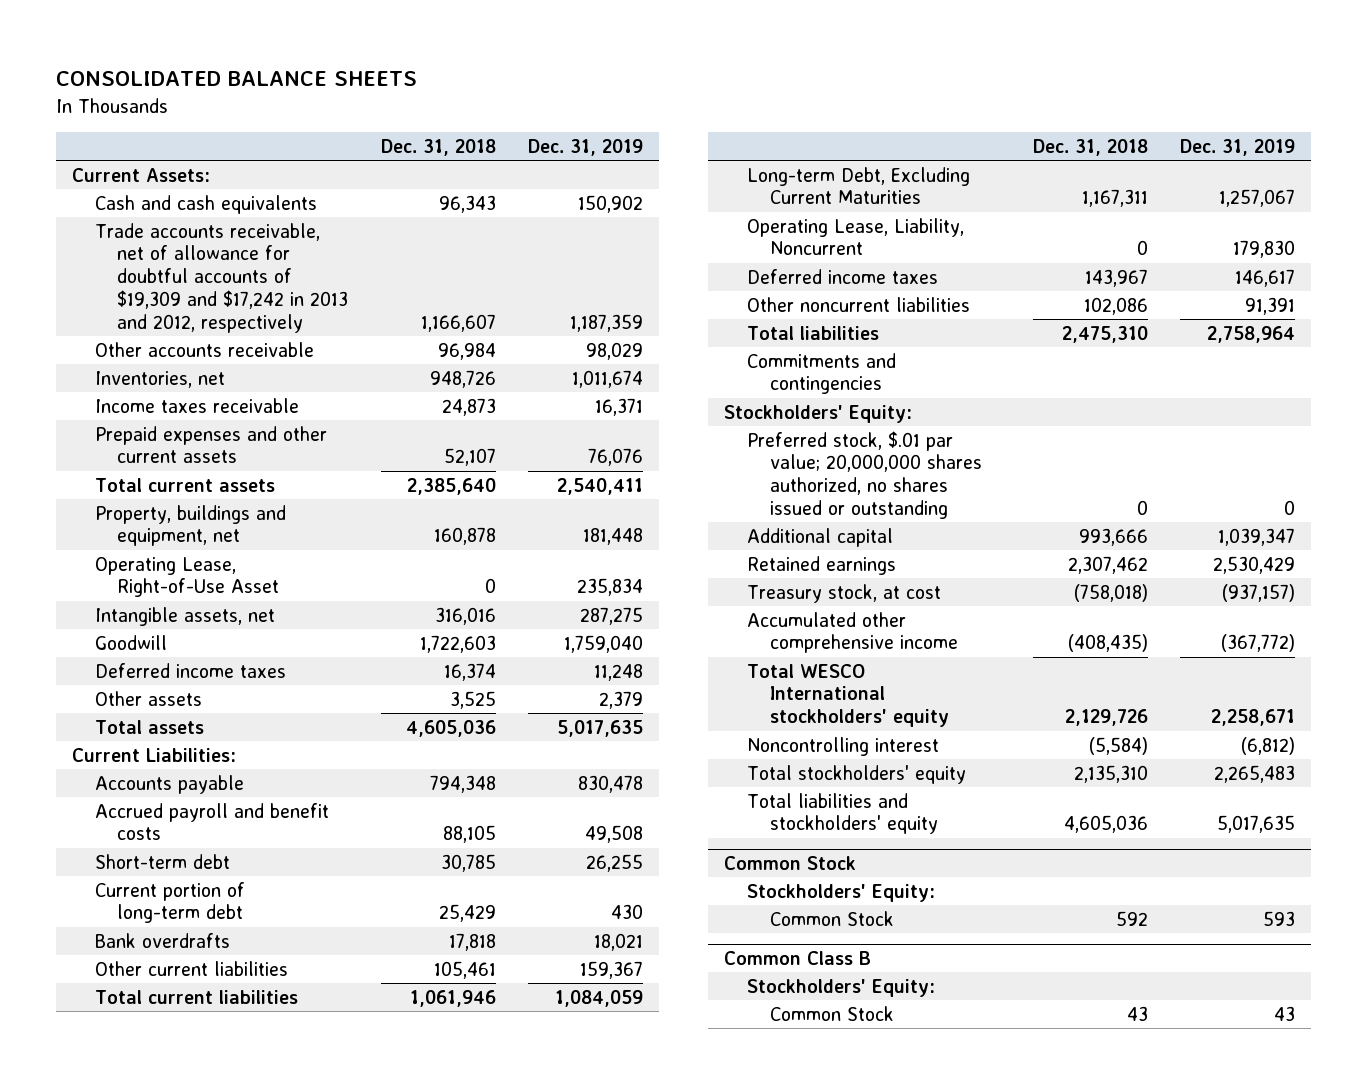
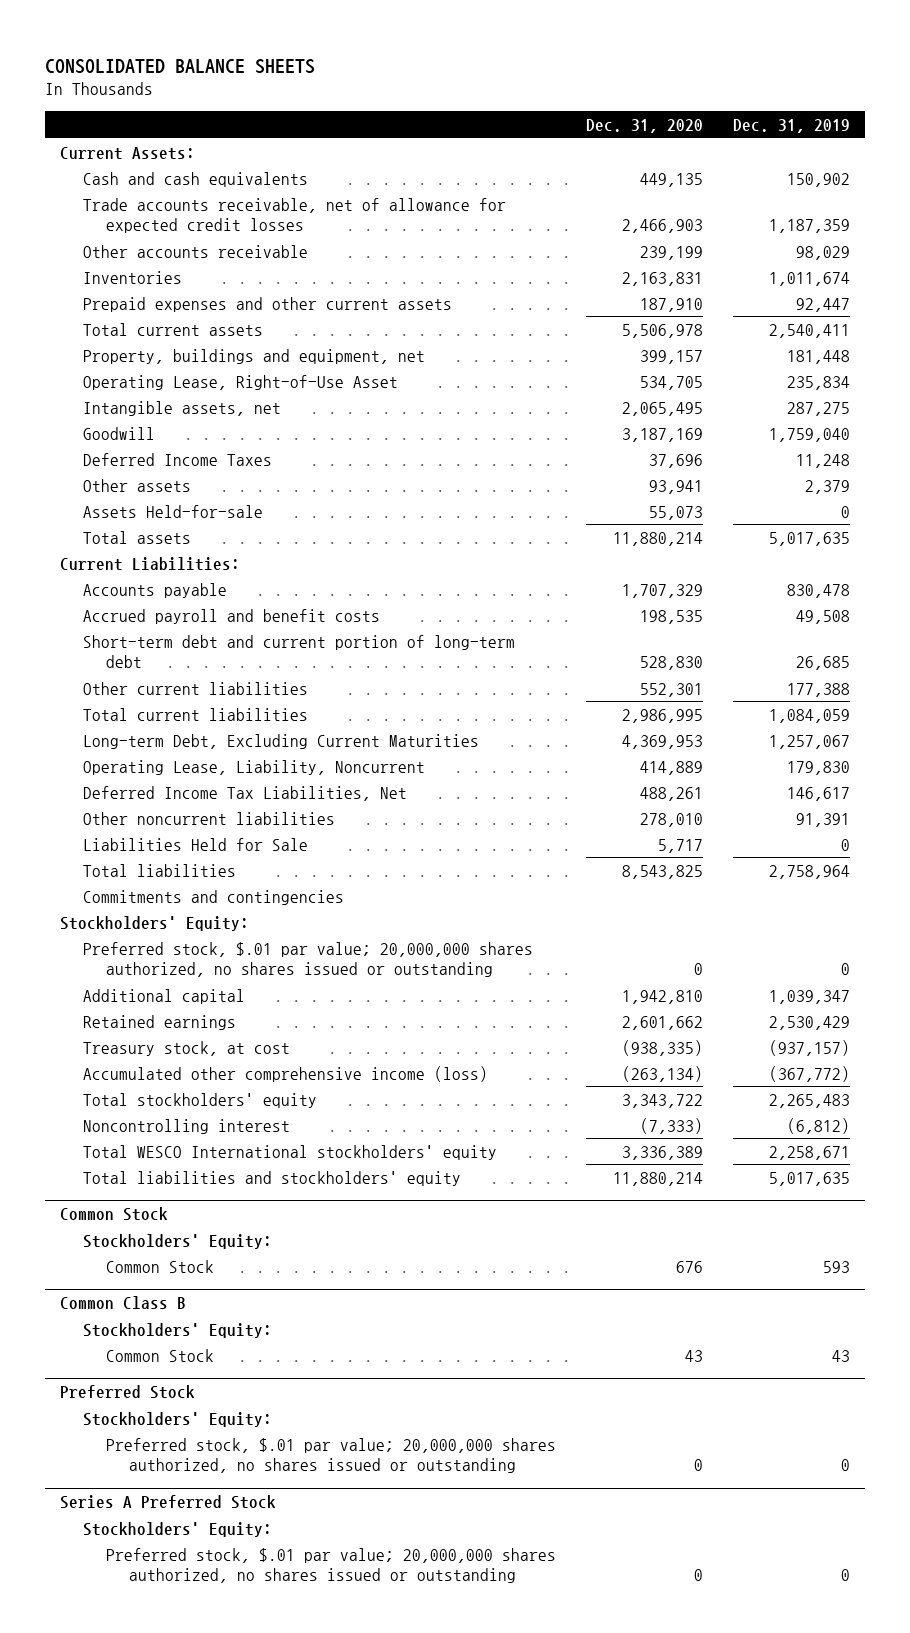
- | Dec. 31, 2018 | Dec. 31, 2019
+ | Dec. 31, 2020 | Dec. 31, 2019
- Trade accounts receivable, net of allowance for doubtful accounts of $19,309 and $17,242 in 2013 and 2012, respectively | 1,166,607 | 1,187,359
+ Trade accounts receivable, net of allowance for expected credit losses | 2,466,903 | 1,187,359
- Inventories, net | 948,726 | 1,011,674
- Income taxes receivable | 24,873 | 16,371
- Prepaid expenses and other current assets | 52,107 | 76,076
+ Inventories | 2,163,831 | 1,011,674
+ Prepaid expenses and other current assets | 187,910 | 92,447
- Deferred income taxes | 16,374 | 11,248
+ Deferred Income Taxes | 37,696 | 11,248
+ Assets Held-for-sale | 55,073 | 0
- Short-term debt | 30,785 | 26,255
- Current portion of long-term debt | 25,429 | 430
- Bank overdrafts | 17,818 | 18,021
- Other current liabilities | 105,461 | 159,367
+ Short-term debt and current portion of long-term debt | 528,830 | 26,685
+ Other current liabilities | 552,301 | 177,388
- Deferred income taxes | 143,967 | 146,617
+ Deferred Income Tax Liabilities, Net | 488,261 | 146,617
+ Liabilities Held for Sale | 5,717 | 0
- Accumulated other comprehensive income | (408,435) | (367,772)
+ Accumulated other comprehensive income (loss) | (263,134) | (367,772)
moved down: Noncontrolling interest | (7,333) | (6,812)
moved down: Total WESCO International stockholders' equity | 3,336,389 | 2,258,671
+ Preferred Stock
+ Stockholders' Equity:
+ Preferred stock, $.01 par value; 20,000,000 shares authorized, no shares issued or outstanding | 0 | 0
+ Series A Preferred Stock
+ Stockholders' Equity:
+ Preferred stock, $.01 par value; 20,000,000 shares authorized, no shares issued or outstanding | 0 | 0

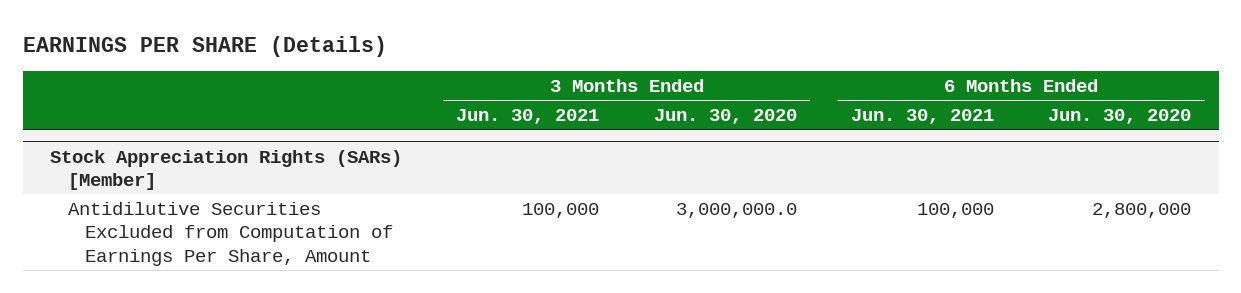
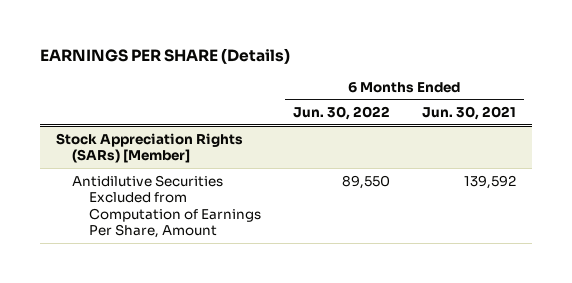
- | 3 Months Ended Jun. 30, 2021 | 3 Months Ended Jun. 30, 2020 | 6 Months Ended Jun. 30, 2021 | 6 Months Ended Jun. 30, 2020
+ | 6 Months Ended Jun. 30, 2022 | 6 Months Ended Jun. 30, 2021
@ Stock Appreciation Rights (SARs) [Member]
- Antidilutive Securities Excluded from Computation of Earnings Per Share, Amount | 100,000 | 3,000,000.0 | 100,000 | 2,800,000
+ Antidilutive Securities Excluded from Computation of Earnings Per Share, Amount | 89,550 | 139,592

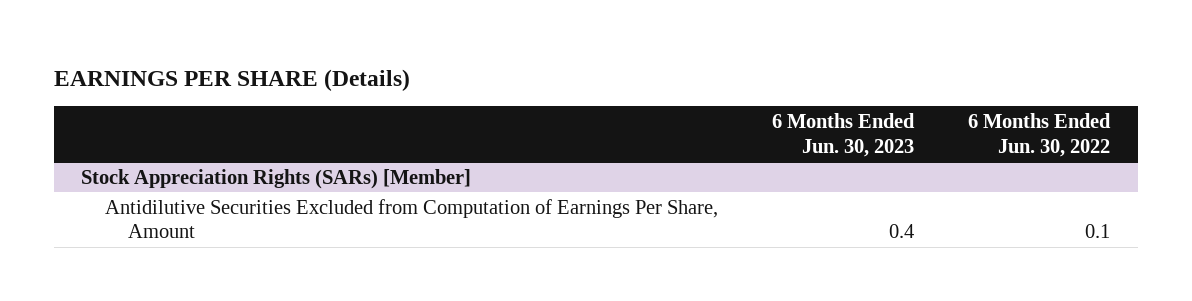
- | 6 Months Ended Jun. 30, 2022 | 6 Months Ended Jun. 30, 2021
+ | 6 Months Ended Jun. 30, 2023 | 6 Months Ended Jun. 30, 2022
@ Stock Appreciation Rights (SARs) [Member]
- Antidilutive Securities Excluded from Computation of Earnings Per Share, Amount | 89,550 | 139,592
+ Antidilutive Securities Excluded from Computation of Earnings Per Share, Amount | 0.4 | 0.1

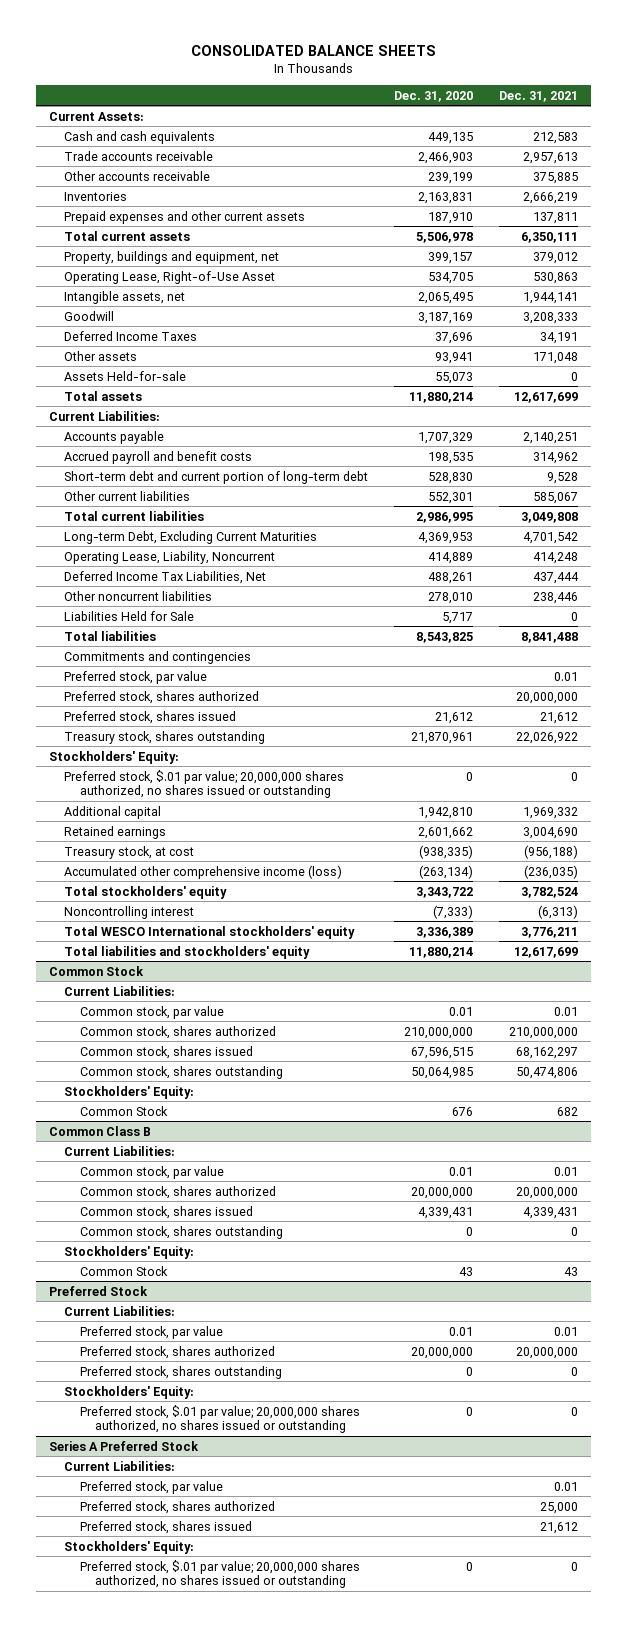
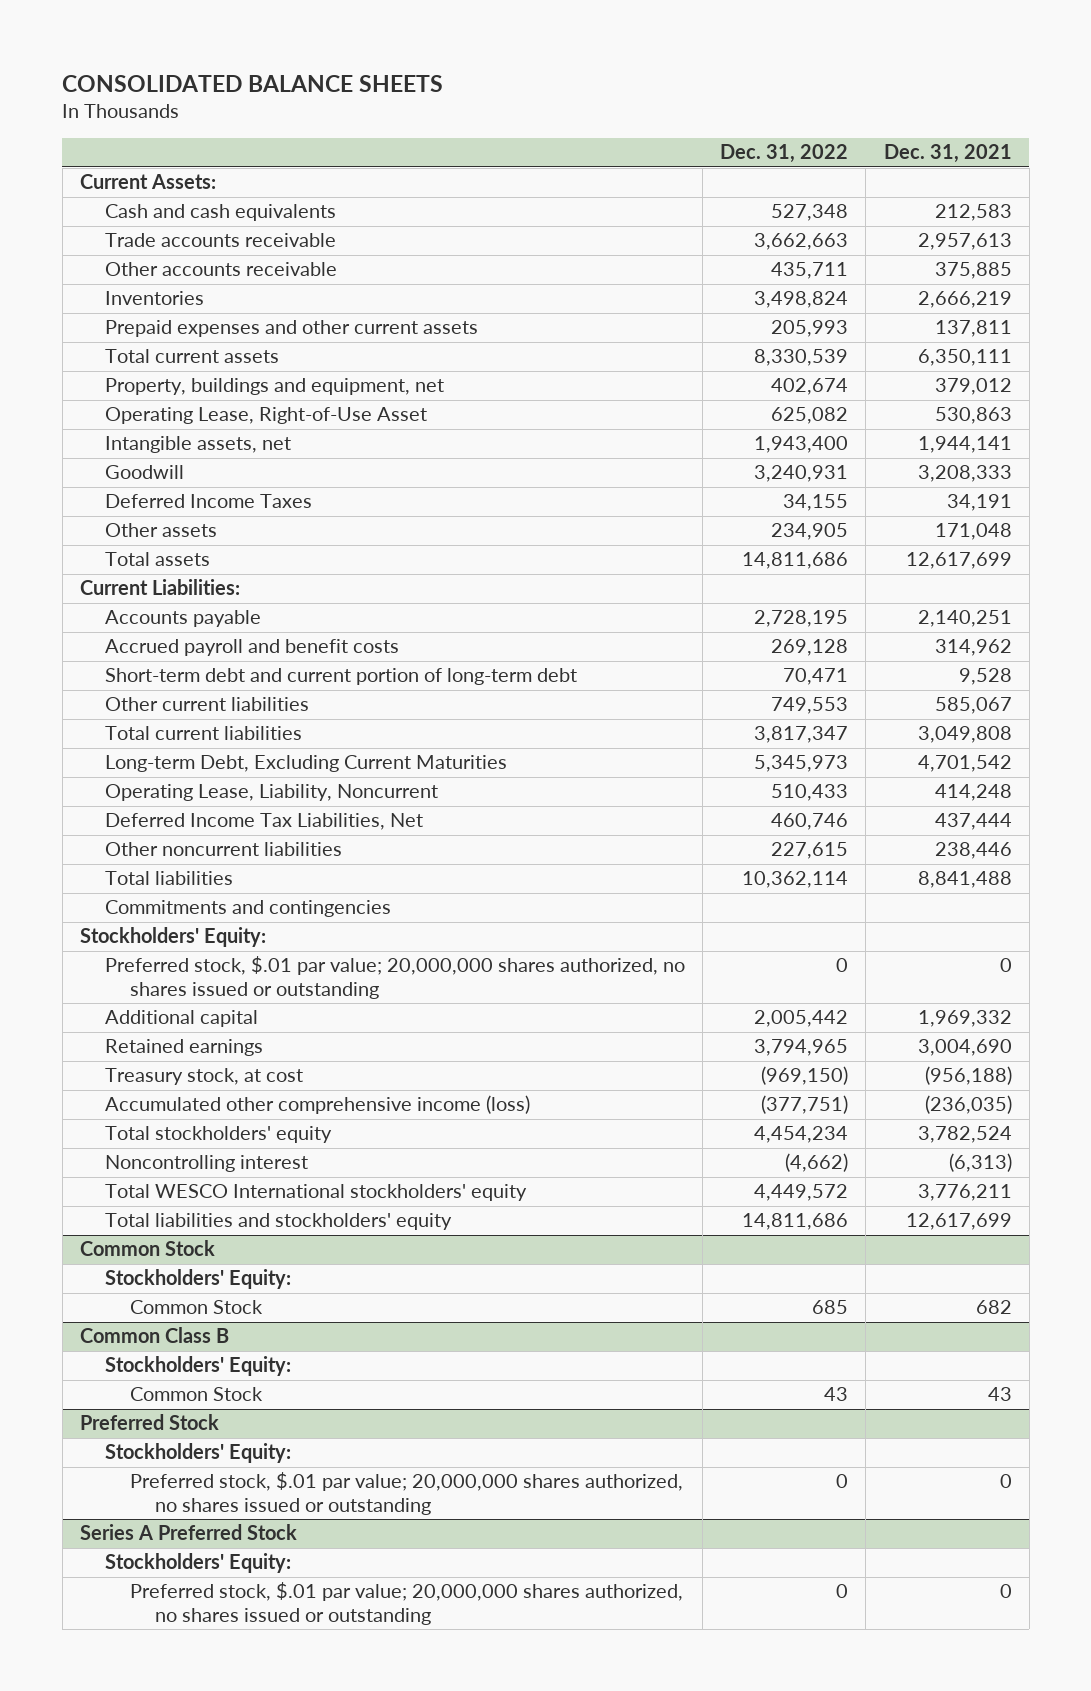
- | Dec. 31, 2020 | Dec. 31, 2021
+ | Dec. 31, 2022 | Dec. 31, 2021
- Assets Held-for-sale | 55,073 | 0
- Liabilities Held for Sale | 5,717 | 0
- Preferred stock, par value | | 0.01
- Preferred stock, shares authorized | | 20,000,000
- Preferred stock, shares issued | 21,612 | 21,612
- Treasury stock, shares outstanding | 21,870,961 | 22,026,922
@ Common Stock
- Current Liabilities:
- Common stock, par value | 0.01 | 0.01
- Common stock, shares authorized | 210,000,000 | 210,000,000
- Common stock, shares issued | 67,596,515 | 68,162,297
- Common stock, shares outstanding | 50,064,985 | 50,474,806
@ Common Class B
- Current Liabilities:
- Common stock, par value | 0.01 | 0.01
- Common stock, shares authorized | 20,000,000 | 20,000,000
- Common stock, shares issued | 4,339,431 | 4,339,431
- Common stock, shares outstanding | 0 | 0
@ Preferred Stock
- Current Liabilities:
- Preferred stock, par value | 0.01 | 0.01
- Preferred stock, shares authorized | 20,000,000 | 20,000,000
- Preferred stock, shares outstanding | 0 | 0
@ Series A Preferred Stock
- Current Liabilities:
- Preferred stock, par value | | 0.01
- Preferred stock, shares authorized | | 25,000
- Preferred stock, shares issued | | 21,612

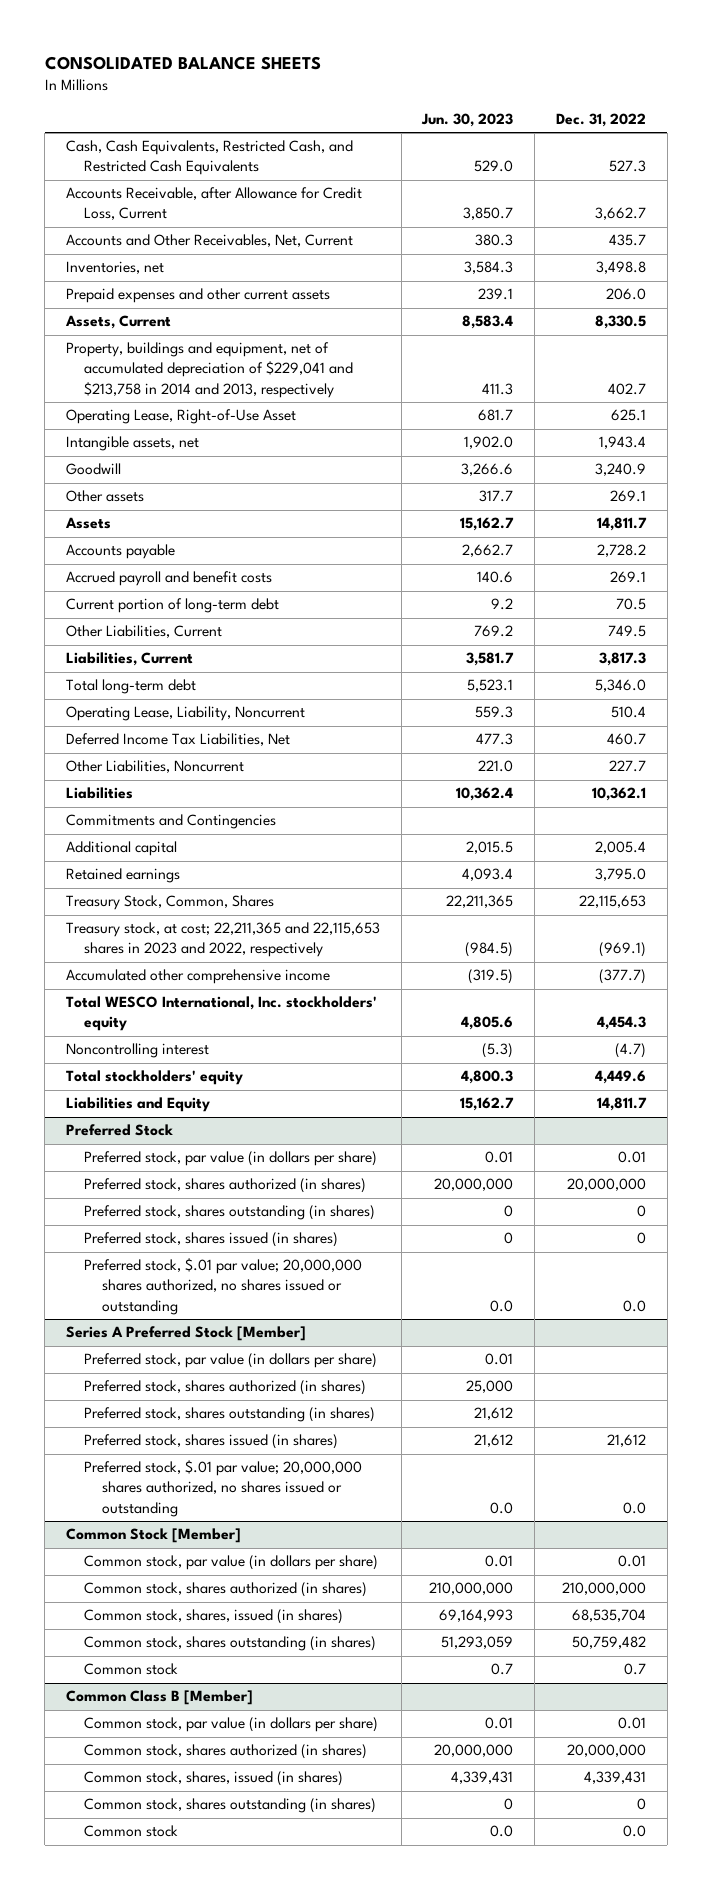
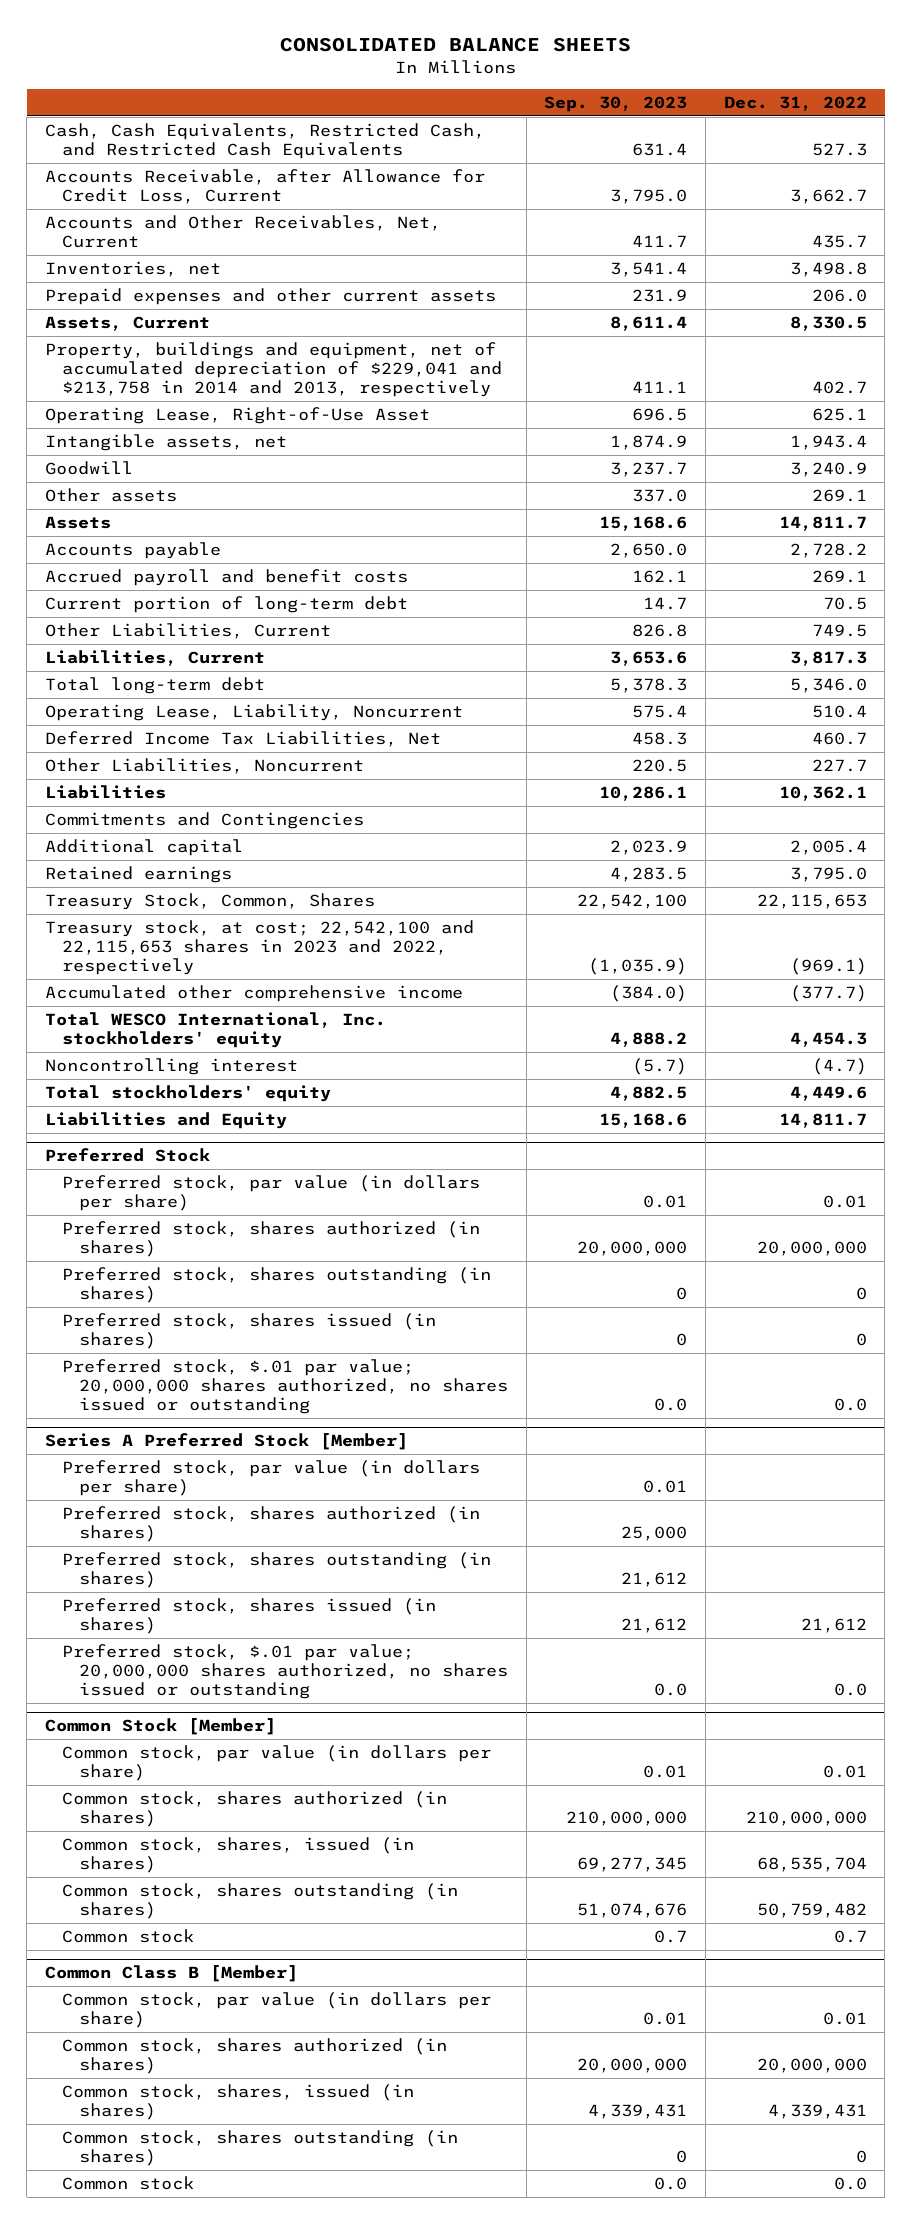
- | Jun. 30, 2023 | Dec. 31, 2022
+ | Sep. 30, 2023 | Dec. 31, 2022
- Treasury stock, at cost; 22,211,365 and 22,115,653 shares in 2023 and 2022, respectively | (984.5) | (969.1)
+ Treasury stock, at cost; 22,542,100 and 22,115,653 shares in 2023 and 2022, respectively | (1,035.9) | (969.1)

